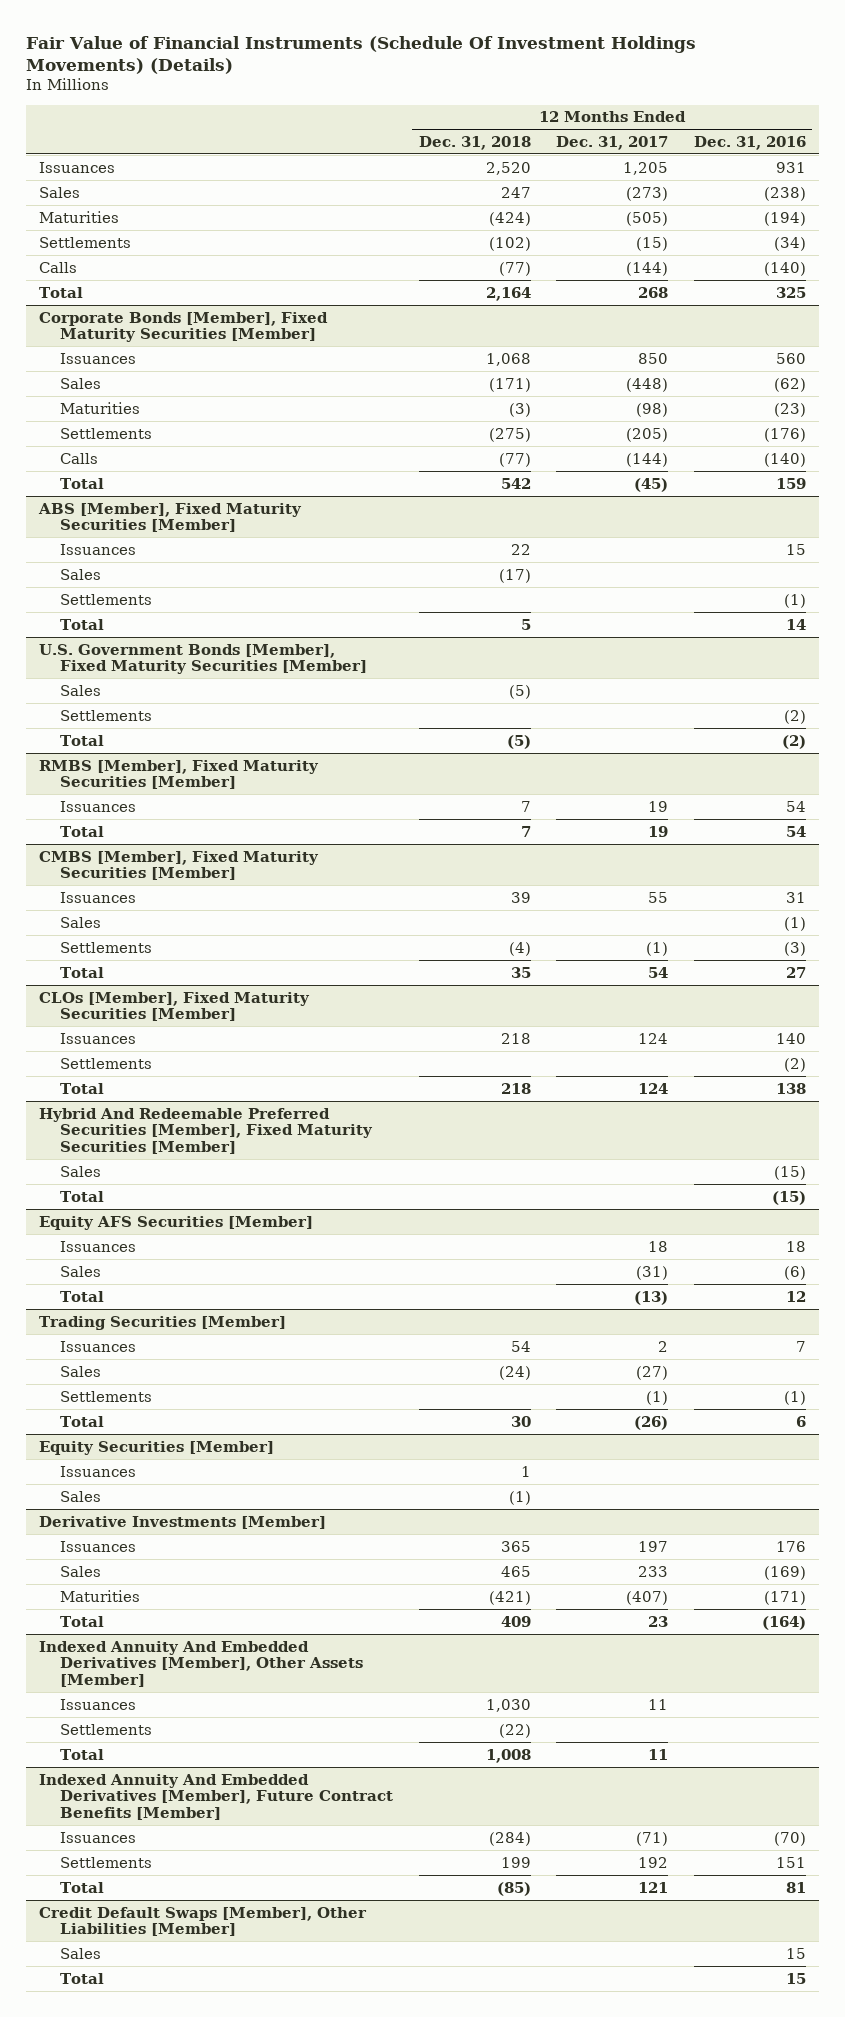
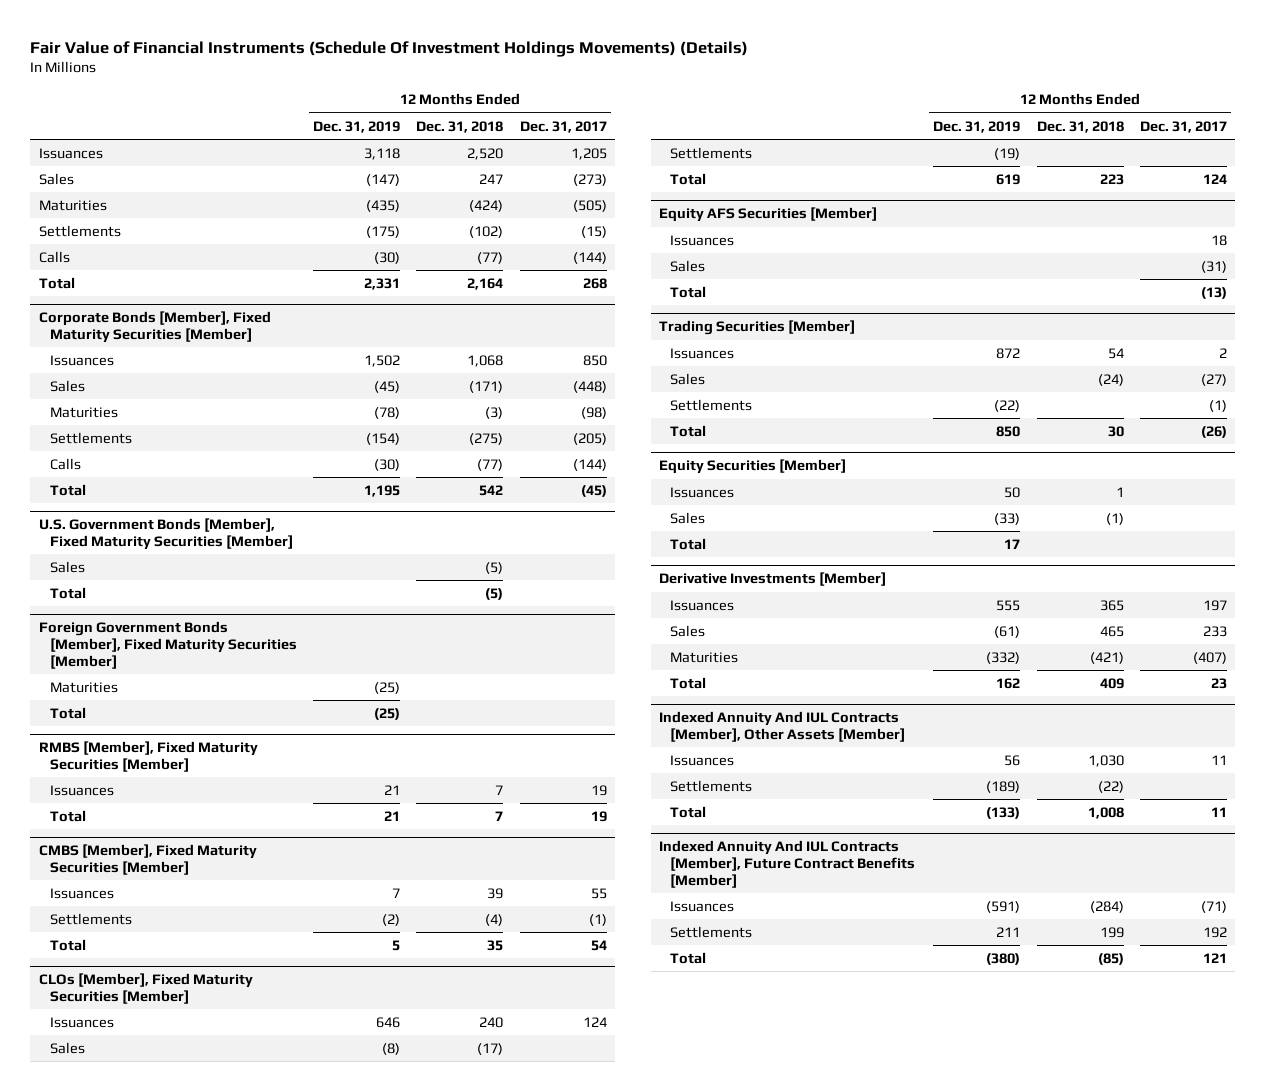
- | 12 Months Ended Dec. 31, 2018 | 12 Months Ended Dec. 31, 2017 | 12 Months Ended Dec. 31, 2016
+ | 12 Months Ended Dec. 31, 2019 | 12 Months Ended Dec. 31, 2018 | 12 Months Ended Dec. 31, 2017
- ABS [Member], Fixed Maturity Securities [Member]
- Issuances | 22 | | 15
- Sales | (17) | |
- Settlements | | | (1)
- Total | 5 | | 14
@ U.S. Government Bonds [Member], Fixed Maturity Securities [Member]
- Settlements | | | (2)
+ Foreign Government Bonds [Member], Fixed Maturity Securities [Member]
+ Maturities | (25) | |
+ Total | (25) | |
@ CMBS [Member], Fixed Maturity Securities [Member]
- Sales | | | (1)
@ CLOs [Member], Fixed Maturity Securities [Member]
- Issuances | 218 | 124 | 140
+ Issuances | 646 | 240 | 124
+ Sales | (8) | (17) |
- Total | 218 | 124 | 138
- Hybrid And Redeemable Preferred Securities [Member], Fixed Maturity Securities [Member]
- Sales | | | (15)
- Total | | | (15)
@ CLOs [Member], Fixed Maturity Securities [Member]
+ Total | 619 | 223 | 124
@ Equity Securities [Member]
+ Total | 17 | |
- Indexed Annuity And Embedded Derivatives [Member], Other Assets [Member]
+ Indexed Annuity And IUL Contracts [Member], Other Assets [Member]
- Indexed Annuity And Embedded Derivatives [Member], Future Contract Benefits [Member]
+ Indexed Annuity And IUL Contracts [Member], Future Contract Benefits [Member]
- Credit Default Swaps [Member], Other Liabilities [Member]
- Sales | | | 15
- Total | | | 15

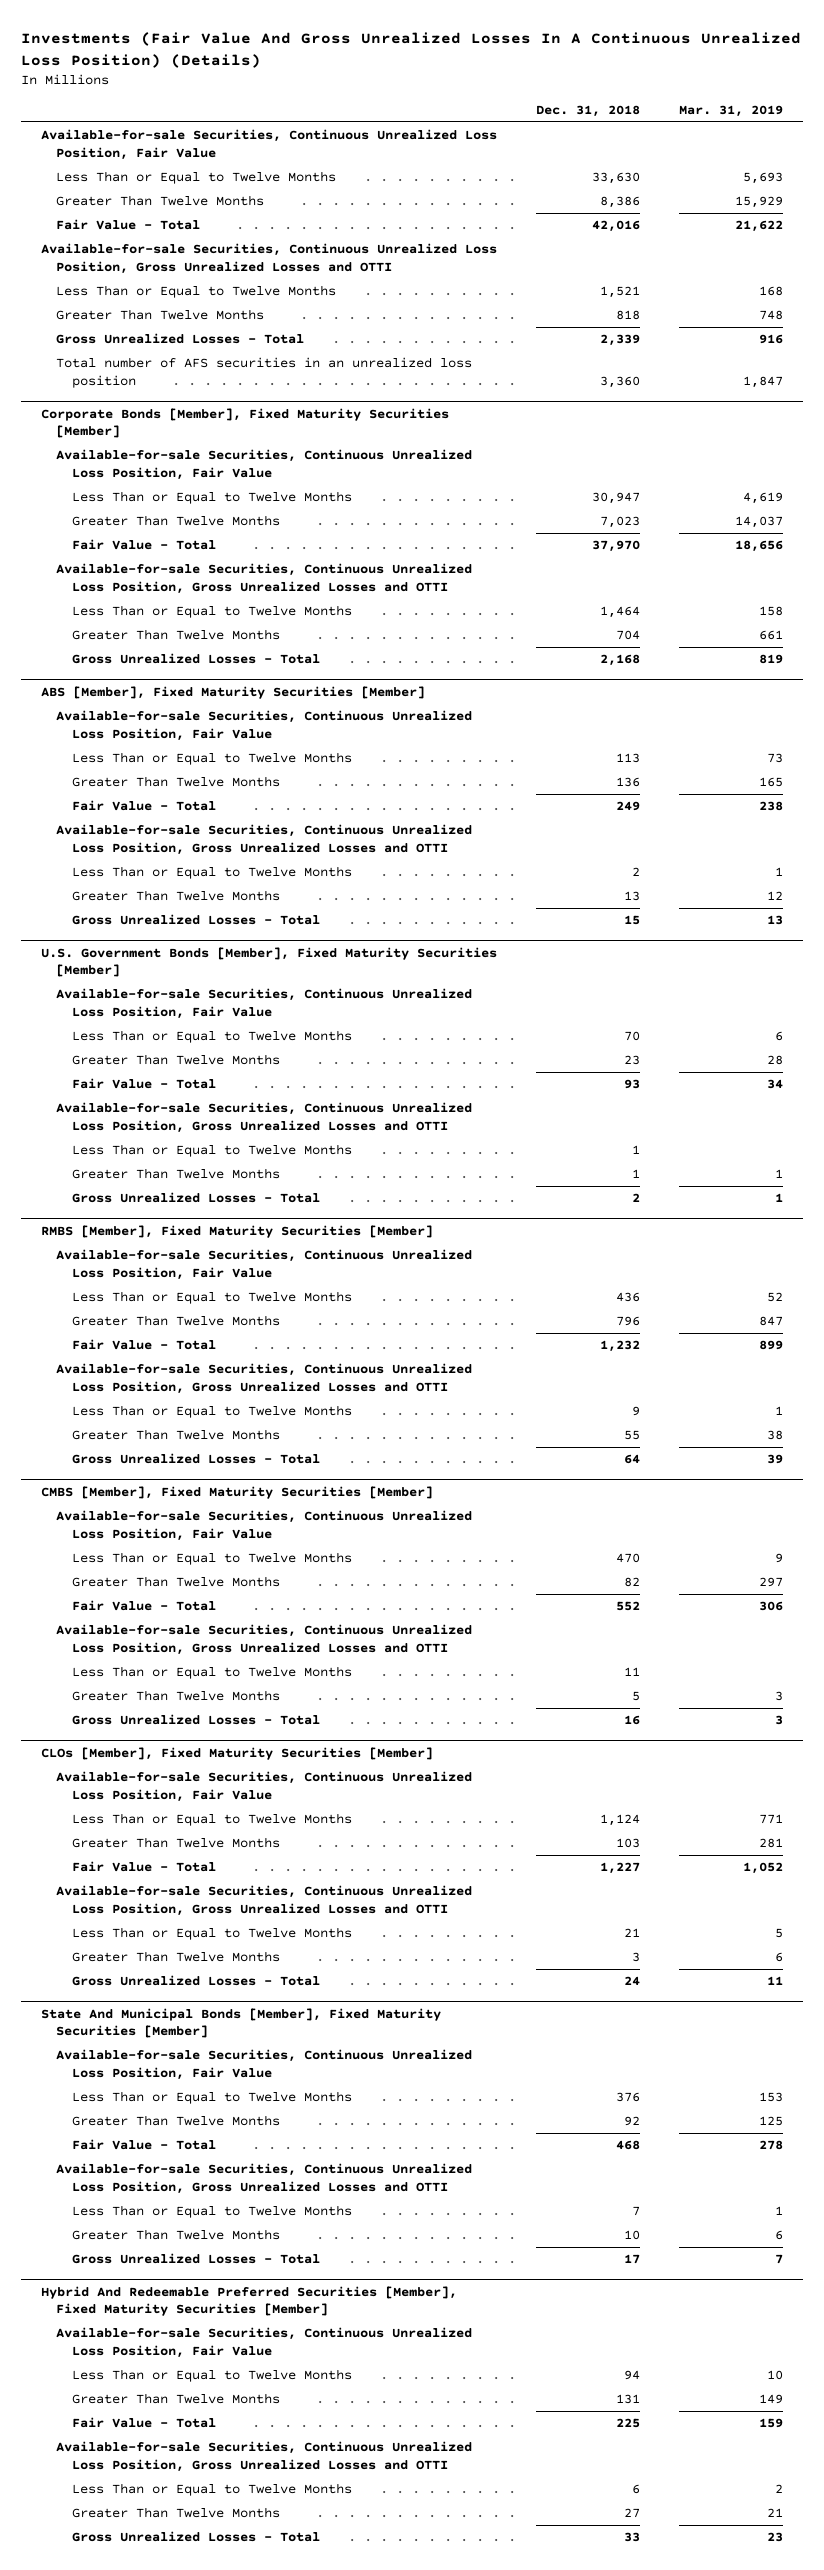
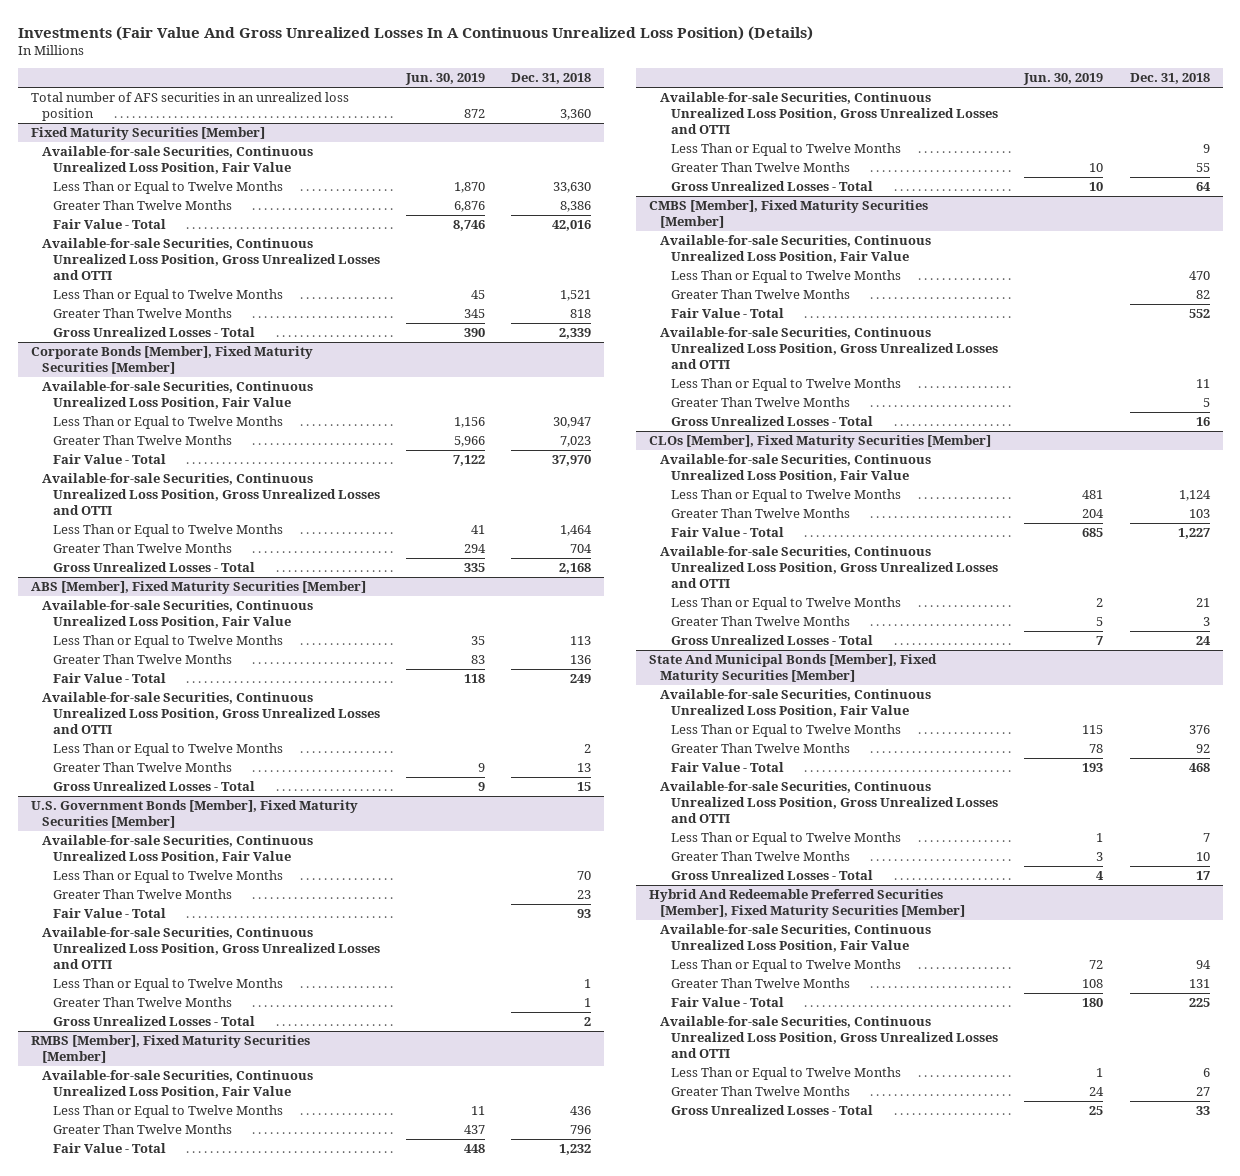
- | Dec. 31, 2018 | Mar. 31, 2019
+ | Jun. 30, 2019 | Dec. 31, 2018
moved up: Total number of AFS securities in an unrealized loss position | 872 | 3,360
+ Fixed Maturity Securities [Member]

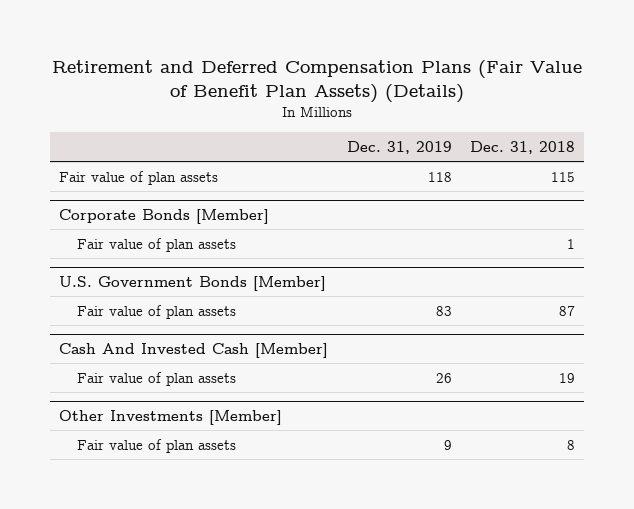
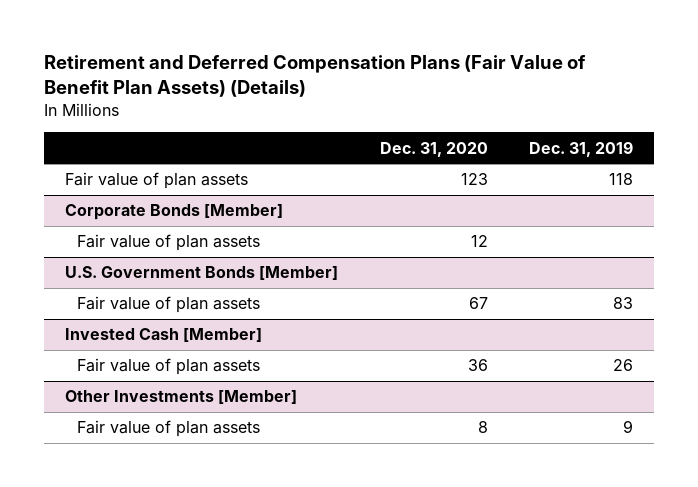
- | Dec. 31, 2019 | Dec. 31, 2018
+ | Dec. 31, 2020 | Dec. 31, 2019
- Cash And Invested Cash [Member]
+ Invested Cash [Member]

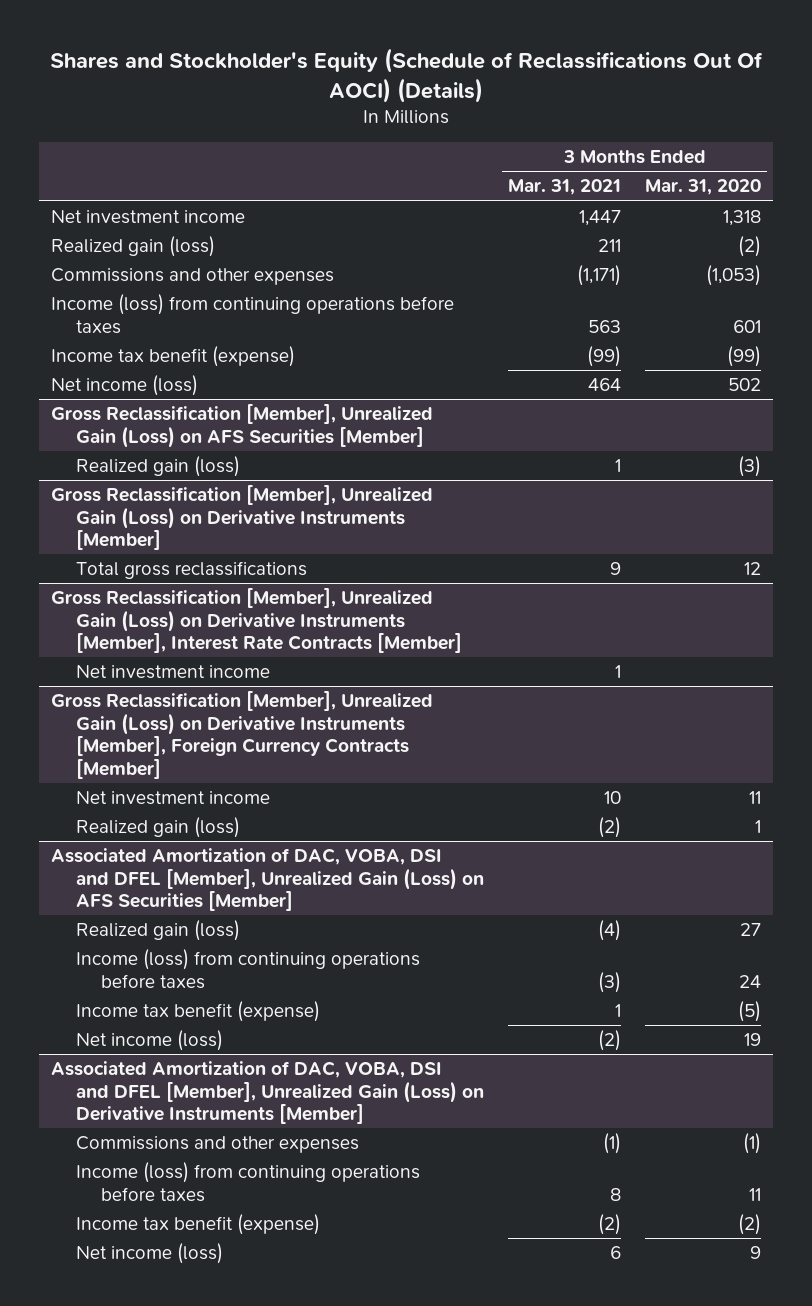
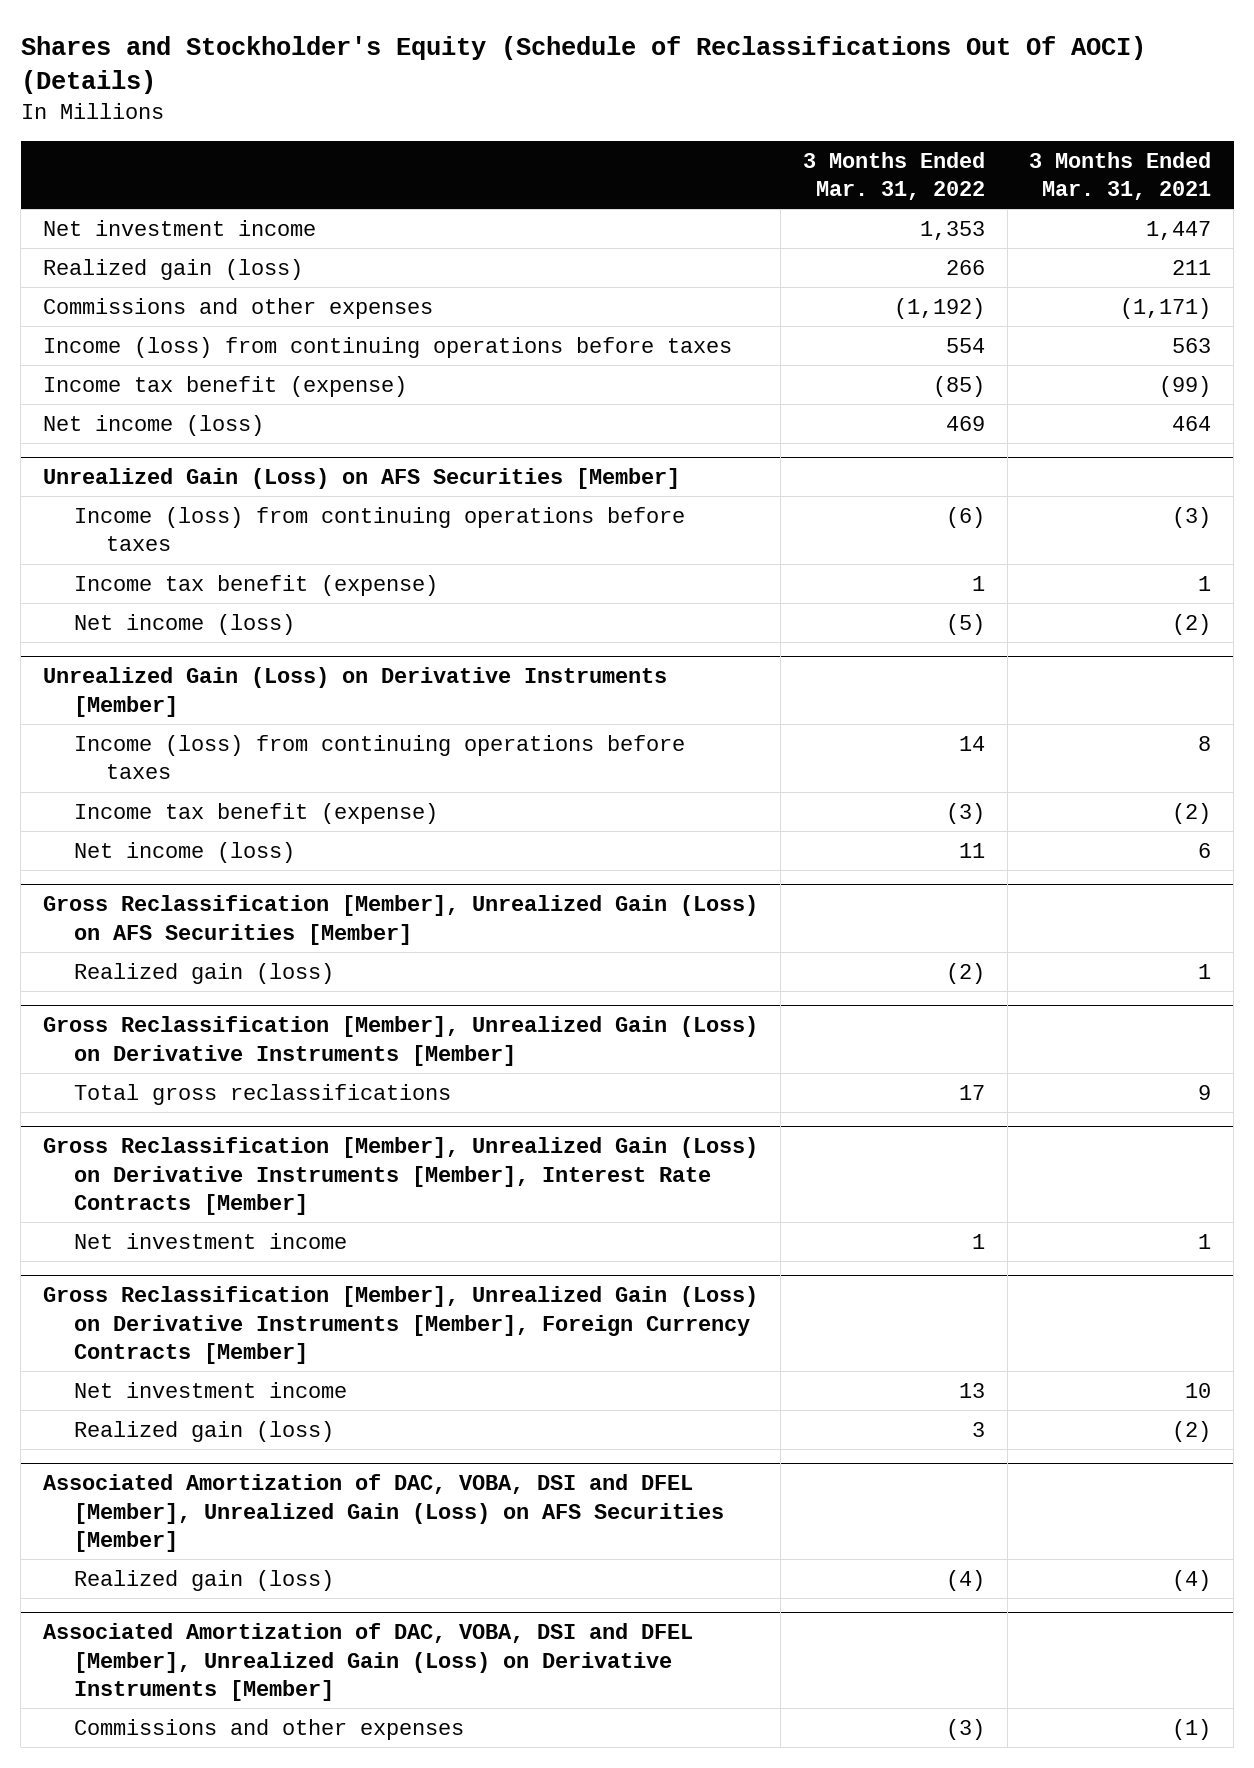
- | 3 Months Ended Mar. 31, 2021 | 3 Months Ended Mar. 31, 2020
+ | 3 Months Ended Mar. 31, 2022 | 3 Months Ended Mar. 31, 2021
+ Unrealized Gain (Loss) on AFS Securities [Member]
+ Income (loss) from continuing operations before taxes | (6) | (3)
+ Income tax benefit (expense) | 1 | 1
+ Net income (loss) | (5) | (2)
+ Unrealized Gain (Loss) on Derivative Instruments [Member]
+ Income (loss) from continuing operations before taxes | 14 | 8
+ Income tax benefit (expense) | (3) | (2)
+ Net income (loss) | 11 | 6
@ Associated Amortization of DAC, VOBA, DSI and DFEL [Member], Unrealized Gain (Loss) on AFS Securities [Member]
- Income (loss) from continuing operations before taxes | (3) | 24
- Income tax benefit (expense) | 1 | (5)
- Net income (loss) | (2) | 19
@ Associated Amortization of DAC, VOBA, DSI and DFEL [Member], Unrealized Gain (Loss) on Derivative Instruments [Member]
- Income (loss) from continuing operations before taxes | 8 | 11
- Income tax benefit (expense) | (2) | (2)
- Net income (loss) | 6 | 9

